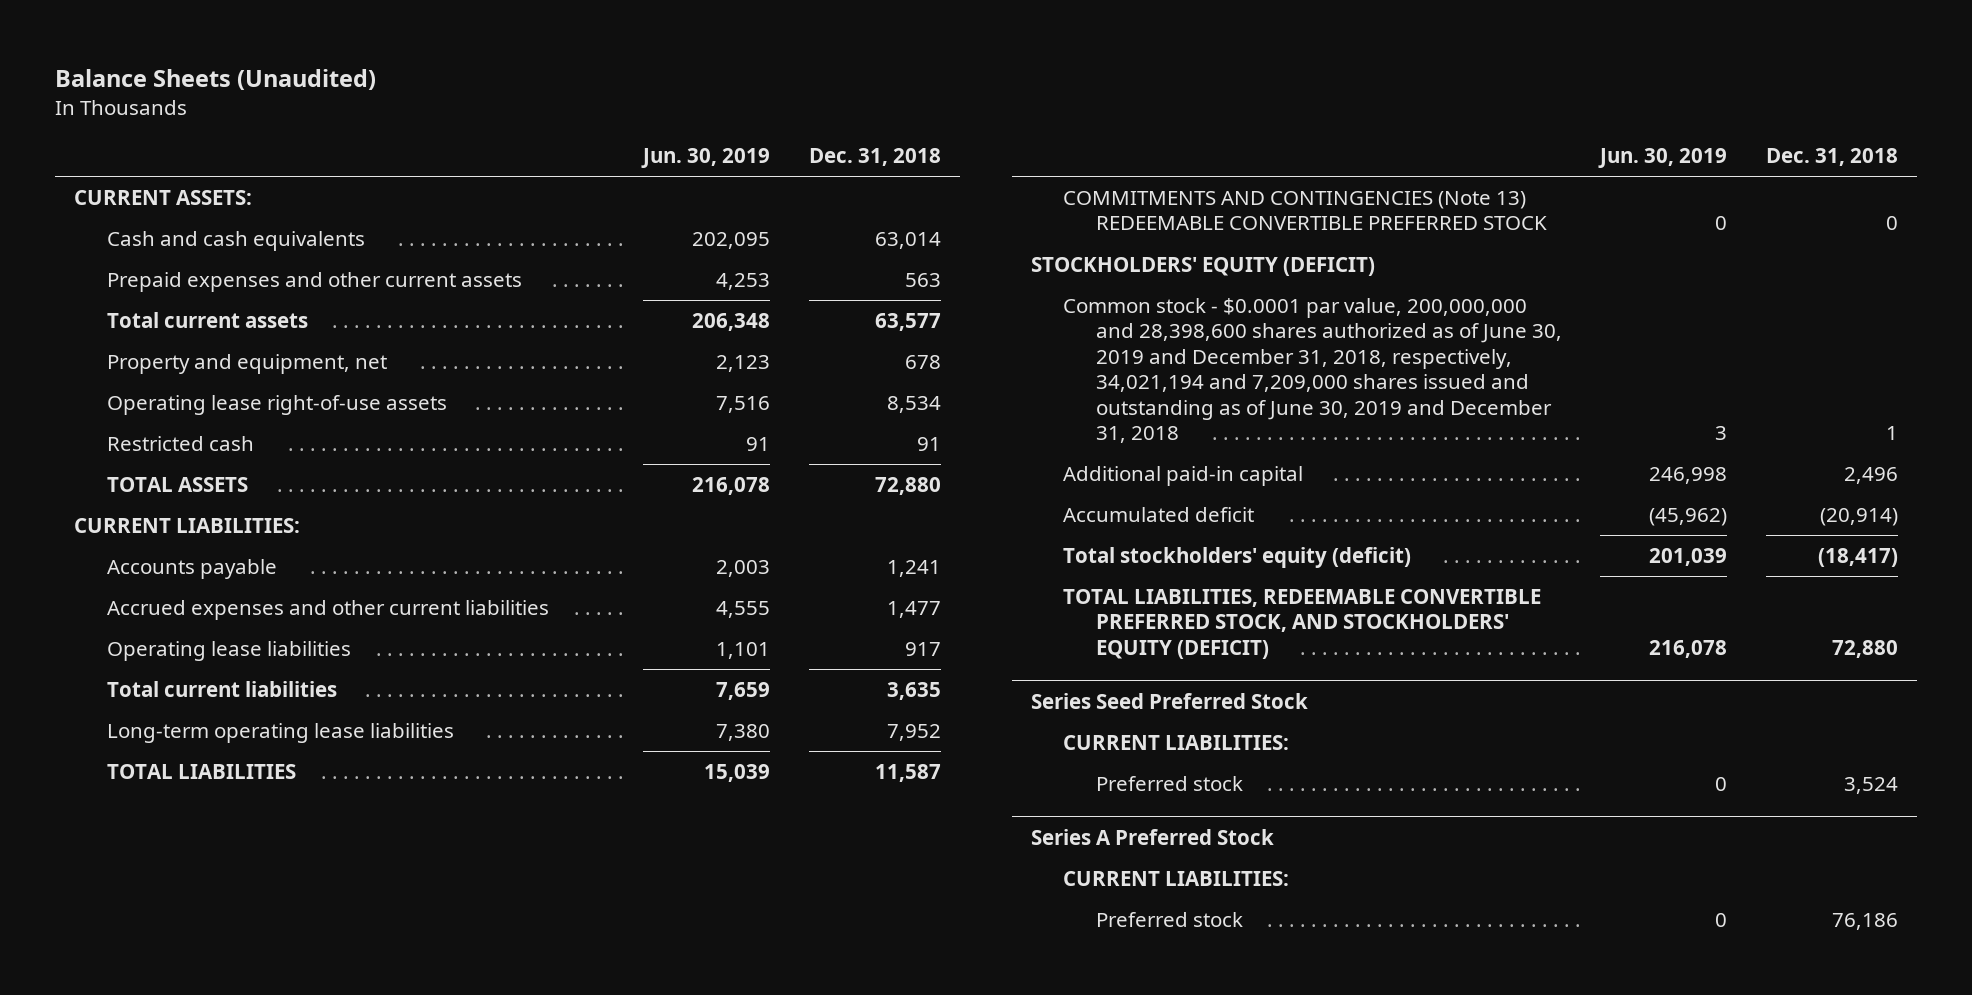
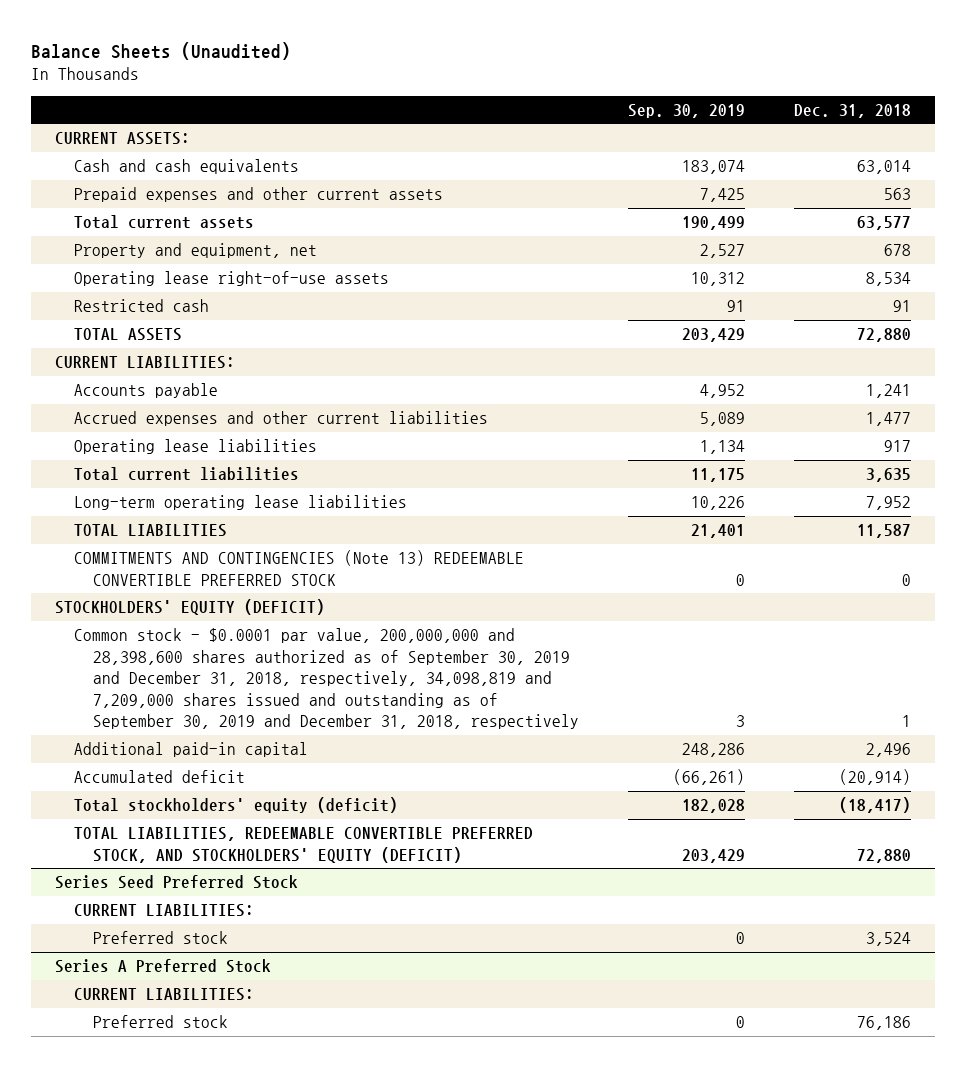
- | Jun. 30, 2019 | Dec. 31, 2018
+ | Sep. 30, 2019 | Dec. 31, 2018
- Common stock - $0.0001 par value, 200,000,000 and 28,398,600 shares authorized as of June 30, 2019 and December 31, 2018, respectively, 34,021,194 and 7,209,000 shares issued and outstanding as of June 30, 2019 and December 31, 2018 | 3 | 1
+ Common stock - $0.0001 par value, 200,000,000 and 28,398,600 shares authorized as of September 30, 2019 and December 31, 2018, respectively, 34,098,819 and 7,209,000 shares issued and outstanding as of September 30, 2019 and December 31, 2018, respectively | 3 | 1

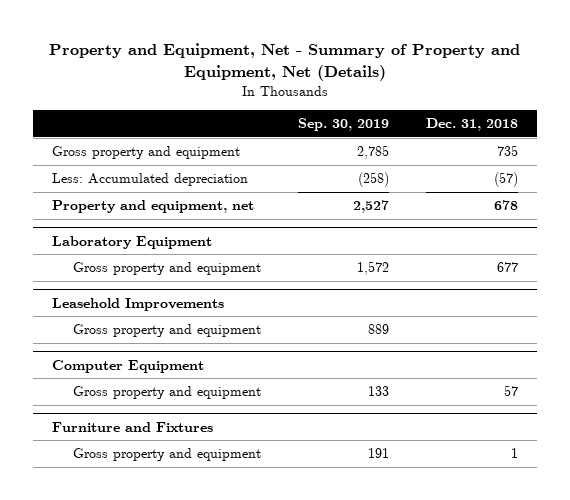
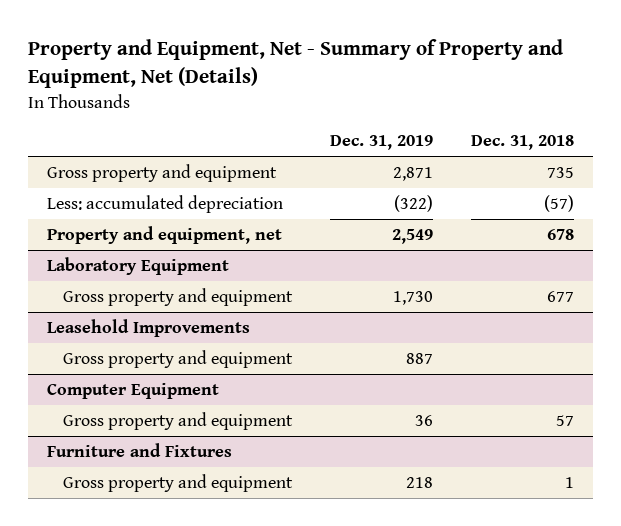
- | Sep. 30, 2019 | Dec. 31, 2018
+ | Dec. 31, 2019 | Dec. 31, 2018
- Less: Accumulated depreciation | (258) | (57)
+ Less: accumulated depreciation | (322) | (57)

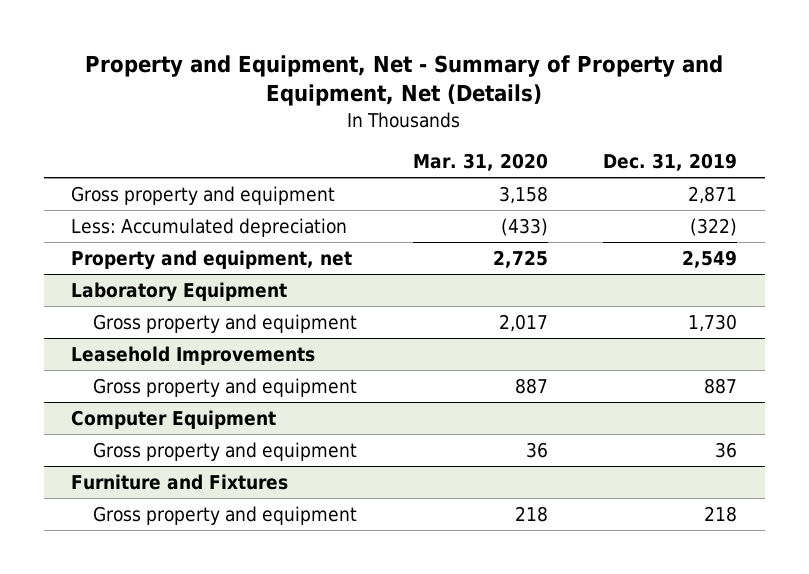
- | Dec. 31, 2019 | Dec. 31, 2018
+ | Mar. 31, 2020 | Dec. 31, 2019
- Less: accumulated depreciation | (322) | (57)
+ Less: Accumulated depreciation | (433) | (322)

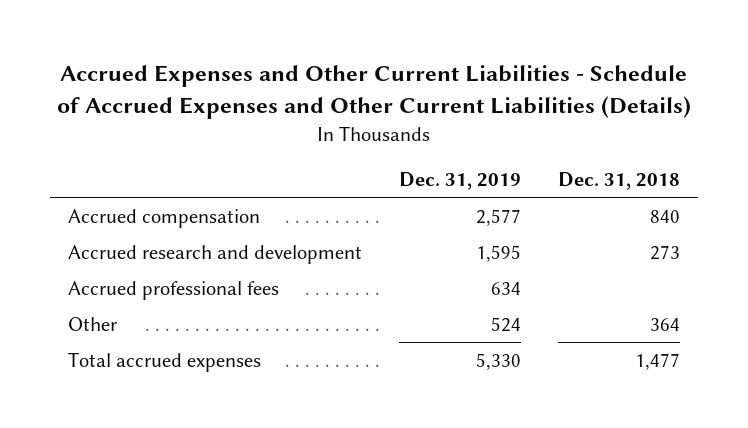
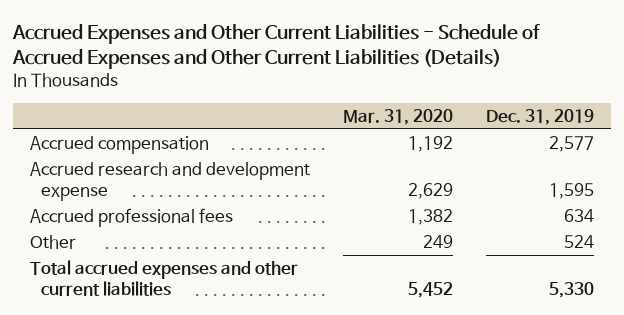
- | Dec. 31, 2019 | Dec. 31, 2018
+ | Mar. 31, 2020 | Dec. 31, 2019
- Accrued research and development | 1,595 | 273
+ Accrued research and development expense | 2,629 | 1,595
- Total accrued expenses | 5,330 | 1,477
+ Total accrued expenses and other current liabilities | 5,452 | 5,330

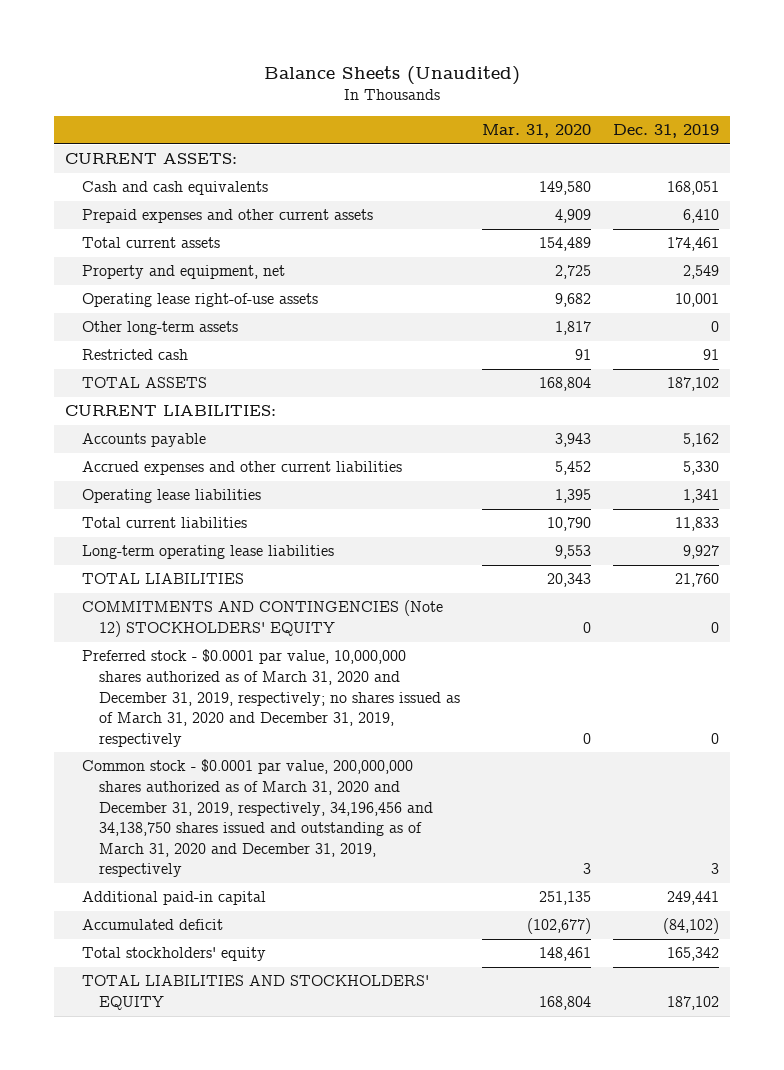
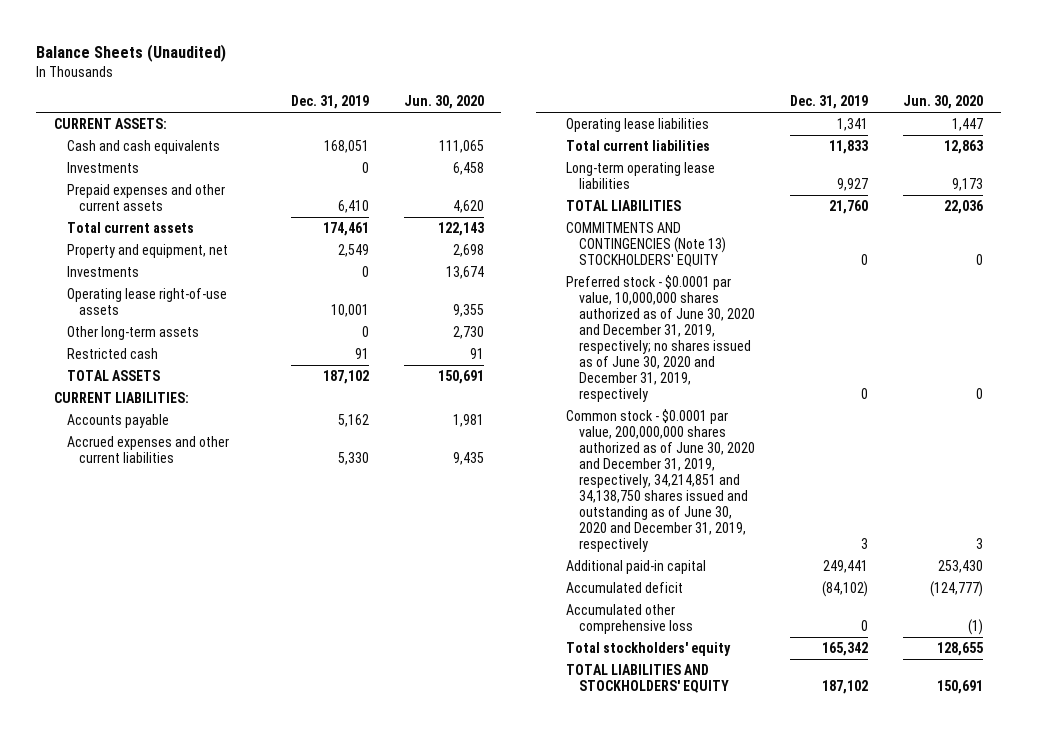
- | Mar. 31, 2020 | Dec. 31, 2019
+ | Dec. 31, 2019 | Jun. 30, 2020
+ Investments | 0 | 6,458
+ Investments | 0 | 13,674
- COMMITMENTS AND CONTINGENCIES (Note 12) STOCKHOLDERS' EQUITY | 0 | 0
- Preferred stock - $0.0001 par value, 10,000,000 shares authorized as of March 31, 2020 and December 31, 2019, respectively; no shares issued as of March 31, 2020 and December 31, 2019, respectively | 0 | 0
- Common stock - $0.0001 par value, 200,000,000 shares authorized as of March 31, 2020 and December 31, 2019, respectively, 34,196,456 and 34,138,750 shares issued and outstanding as of March 31, 2020 and December 31, 2019, respectively | 3 | 3
+ COMMITMENTS AND CONTINGENCIES (Note 13) STOCKHOLDERS' EQUITY | 0 | 0
+ Preferred stock - $0.0001 par value, 10,000,000 shares authorized as of June 30, 2020 and December 31, 2019, respectively; no shares issued as of June 30, 2020 and December 31, 2019, respectively | 0 | 0
+ Common stock - $0.0001 par value, 200,000,000 shares authorized as of June 30, 2020 and December 31, 2019, respectively, 34,214,851 and 34,138,750 shares issued and outstanding as of June 30, 2020 and December 31, 2019, respectively | 3 | 3
+ Accumulated other comprehensive loss | 0 | (1)

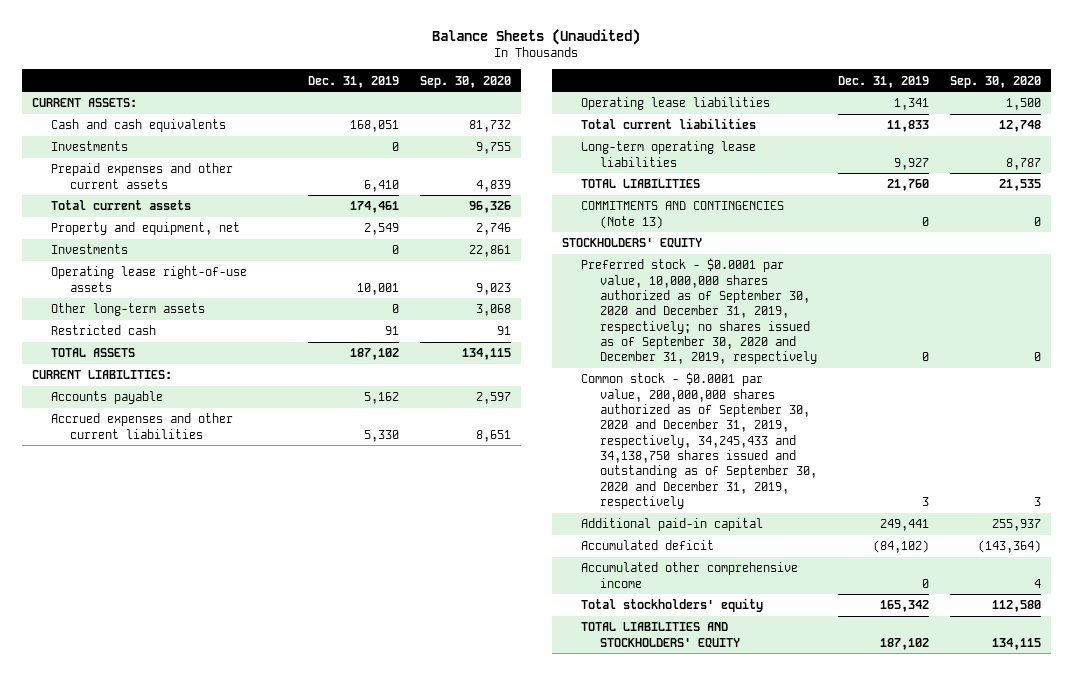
- | Dec. 31, 2019 | Jun. 30, 2020
+ | Dec. 31, 2019 | Sep. 30, 2020
- COMMITMENTS AND CONTINGENCIES (Note 13) STOCKHOLDERS' EQUITY | 0 | 0
- Preferred stock - $0.0001 par value, 10,000,000 shares authorized as of June 30, 2020 and December 31, 2019, respectively; no shares issued as of June 30, 2020 and December 31, 2019, respectively | 0 | 0
- Common stock - $0.0001 par value, 200,000,000 shares authorized as of June 30, 2020 and December 31, 2019, respectively, 34,214,851 and 34,138,750 shares issued and outstanding as of June 30, 2020 and December 31, 2019, respectively | 3 | 3
+ COMMITMENTS AND CONTINGENCIES (Note 13) | 0 | 0
+ STOCKHOLDERS' EQUITY
+ Preferred stock - $0.0001 par value, 10,000,000 shares authorized as of September 30, 2020 and December 31, 2019, respectively; no shares issued as of September 30, 2020 and December 31, 2019, respectively | 0 | 0
+ Common stock - $0.0001 par value, 200,000,000 shares authorized as of September 30, 2020 and December 31, 2019, respectively, 34,245,433 and 34,138,750 shares issued and outstanding as of September 30, 2020 and December 31, 2019, respectively | 3 | 3
- Accumulated other comprehensive loss | 0 | (1)
+ Accumulated other comprehensive income | 0 | 4

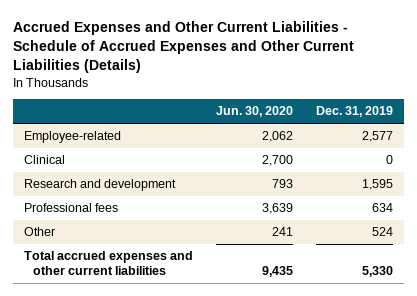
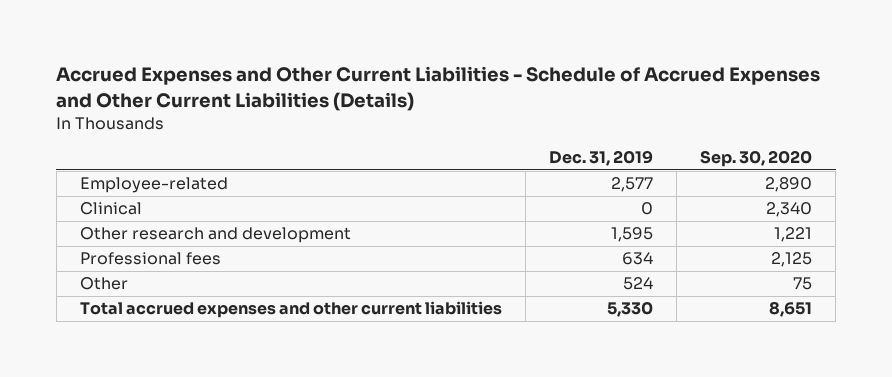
- | Jun. 30, 2020 | Dec. 31, 2019
+ | Dec. 31, 2019 | Sep. 30, 2020
- Research and development | 793 | 1,595
+ Other research and development | 1,595 | 1,221

